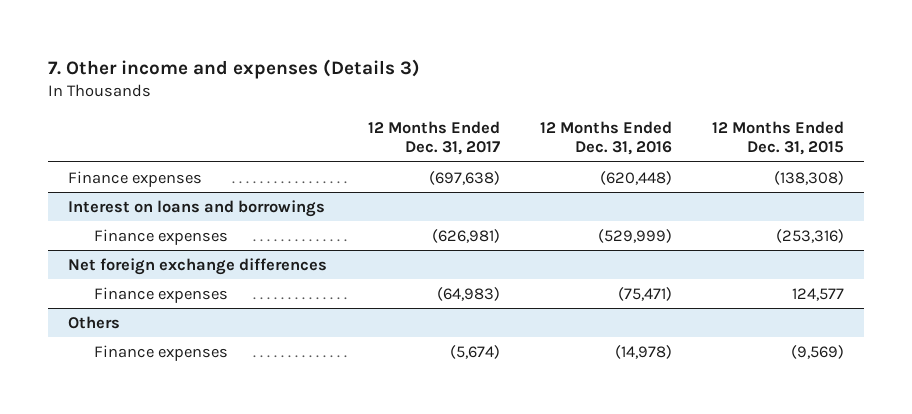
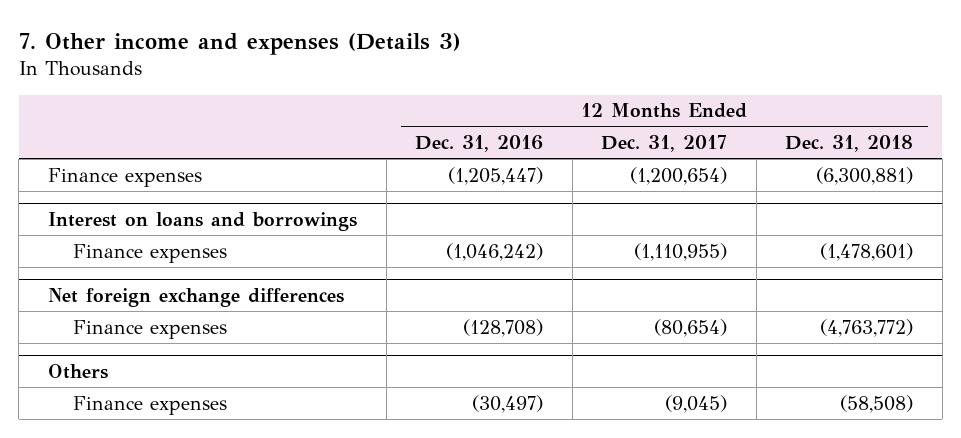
- | 12 Months Ended Dec. 31, 2017 | 12 Months Ended Dec. 31, 2016 | 12 Months Ended Dec. 31, 2015
+ | 12 Months Ended Dec. 31, 2016 | 12 Months Ended Dec. 31, 2017 | 12 Months Ended Dec. 31, 2018
- Finance expenses | (697,638) | (620,448) | (138,308)
+ Finance expenses | (1,205,447) | (1,200,654) | (6,300,881)
@ Interest on loans and borrowings
- Finance expenses | (626,981) | (529,999) | (253,316)
+ Finance expenses | (1,046,242) | (1,110,955) | (1,478,601)
@ Net foreign exchange differences
- Finance expenses | (64,983) | (75,471) | 124,577
+ Finance expenses | (128,708) | (80,654) | (4,763,772)
@ Others
- Finance expenses | (5,674) | (14,978) | (9,569)
+ Finance expenses | (30,497) | (9,045) | (58,508)

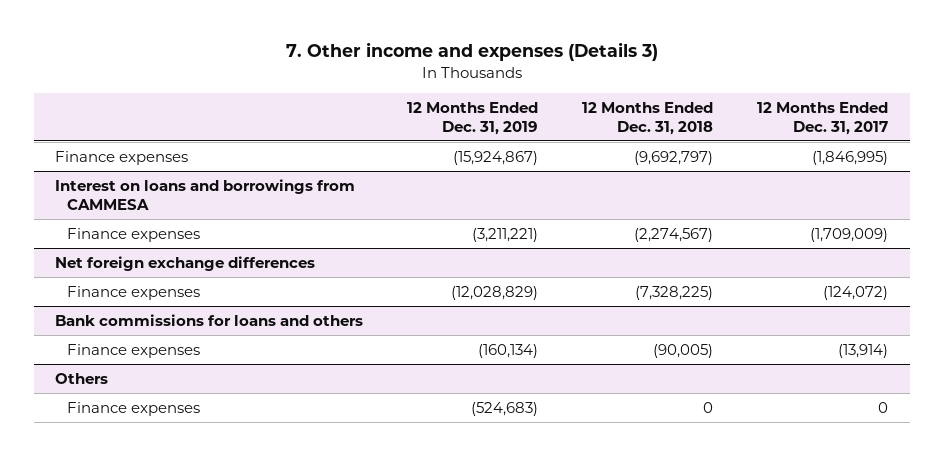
- | 12 Months Ended Dec. 31, 2016 | 12 Months Ended Dec. 31, 2017 | 12 Months Ended Dec. 31, 2018
+ | 12 Months Ended Dec. 31, 2019 | 12 Months Ended Dec. 31, 2018 | 12 Months Ended Dec. 31, 2017
- Finance expenses | (1,205,447) | (1,200,654) | (6,300,881)
- Interest on loans and borrowings
- Finance expenses | (1,046,242) | (1,110,955) | (1,478,601)
+ Finance expenses | (15,924,867) | (9,692,797) | (1,846,995)
+ Interest on loans and borrowings from CAMMESA
+ Finance expenses | (3,211,221) | (2,274,567) | (1,709,009)
@ Net foreign exchange differences
- Finance expenses | (128,708) | (80,654) | (4,763,772)
+ Finance expenses | (12,028,829) | (7,328,225) | (124,072)
+ Bank commissions for loans and others
+ Finance expenses | (160,134) | (90,005) | (13,914)
@ Others
- Finance expenses | (30,497) | (9,045) | (58,508)
+ Finance expenses | (524,683) | 0 | 0

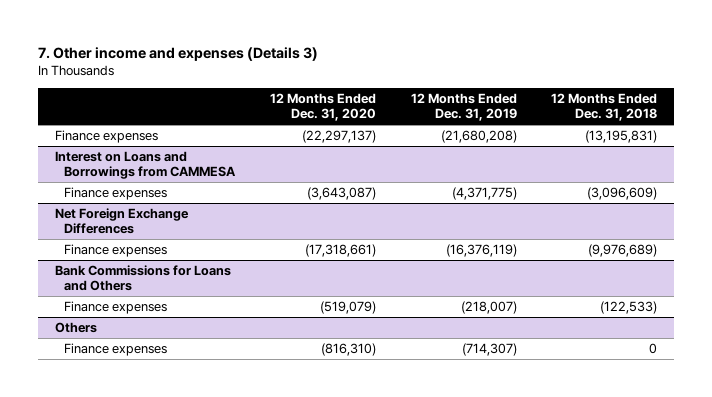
- | 12 Months Ended Dec. 31, 2019 | 12 Months Ended Dec. 31, 2018 | 12 Months Ended Dec. 31, 2017
+ | 12 Months Ended Dec. 31, 2020 | 12 Months Ended Dec. 31, 2019 | 12 Months Ended Dec. 31, 2018
- Finance expenses | (15,924,867) | (9,692,797) | (1,846,995)
- Interest on loans and borrowings from CAMMESA
- Finance expenses | (3,211,221) | (2,274,567) | (1,709,009)
- Net foreign exchange differences
- Finance expenses | (12,028,829) | (7,328,225) | (124,072)
- Bank commissions for loans and others
- Finance expenses | (160,134) | (90,005) | (13,914)
+ Finance expenses | (22,297,137) | (21,680,208) | (13,195,831)
+ Interest on Loans and Borrowings from CAMMESA
+ Finance expenses | (3,643,087) | (4,371,775) | (3,096,609)
+ Net Foreign Exchange Differences
+ Finance expenses | (17,318,661) | (16,376,119) | (9,976,689)
+ Bank Commissions for Loans and Others
+ Finance expenses | (519,079) | (218,007) | (122,533)
@ Others
- Finance expenses | (524,683) | 0 | 0
+ Finance expenses | (816,310) | (714,307) | 0

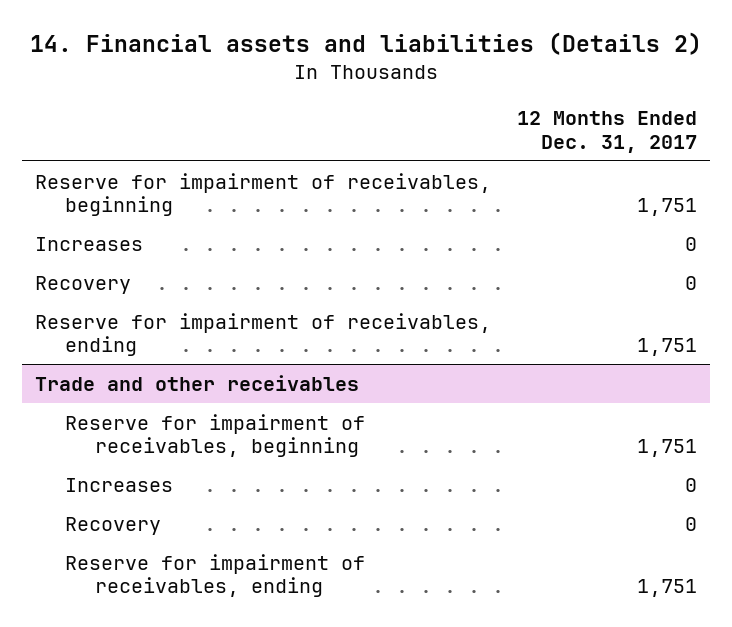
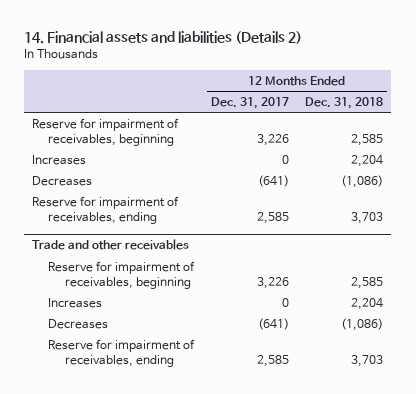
- | 12 Months Ended Dec. 31, 2017
+ | 12 Months Ended Dec. 31, 2017 | 12 Months Ended Dec. 31, 2018
- Reserve for impairment of receivables, beginning | 1,751
+ Reserve for impairment of receivables, beginning | 3,226 | 2,585
- Recovery | 0
- Reserve for impairment of receivables, ending | 1,751
+ Decreases | (641) | (1,086)
+ Reserve for impairment of receivables, ending | 2,585 | 3,703
@ Trade and other receivables
- Reserve for impairment of receivables, beginning | 1,751
+ Reserve for impairment of receivables, beginning | 3,226 | 2,585
- Recovery | 0
- Reserve for impairment of receivables, ending | 1,751
+ Decreases | (641) | (1,086)
+ Reserve for impairment of receivables, ending | 2,585 | 3,703

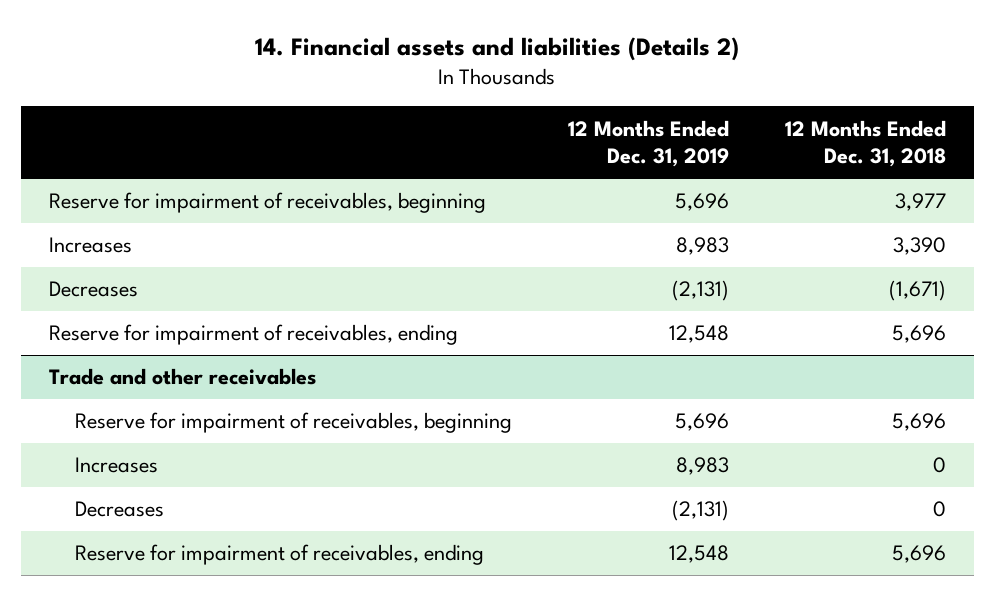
- | 12 Months Ended Dec. 31, 2017 | 12 Months Ended Dec. 31, 2018
+ | 12 Months Ended Dec. 31, 2019 | 12 Months Ended Dec. 31, 2018
- Reserve for impairment of receivables, beginning | 3,226 | 2,585
- Increases | 0 | 2,204
- Decreases | (641) | (1,086)
- Reserve for impairment of receivables, ending | 2,585 | 3,703
+ Reserve for impairment of receivables, beginning | 5,696 | 3,977
+ Increases | 8,983 | 3,390
+ Decreases | (2,131) | (1,671)
+ Reserve for impairment of receivables, ending | 12,548 | 5,696
@ Trade and other receivables
- Reserve for impairment of receivables, beginning | 3,226 | 2,585
- Increases | 0 | 2,204
- Decreases | (641) | (1,086)
- Reserve for impairment of receivables, ending | 2,585 | 3,703
+ Reserve for impairment of receivables, beginning | 5,696 | 5,696
+ Increases | 8,983 | 0
+ Decreases | (2,131) | 0
+ Reserve for impairment of receivables, ending | 12,548 | 5,696

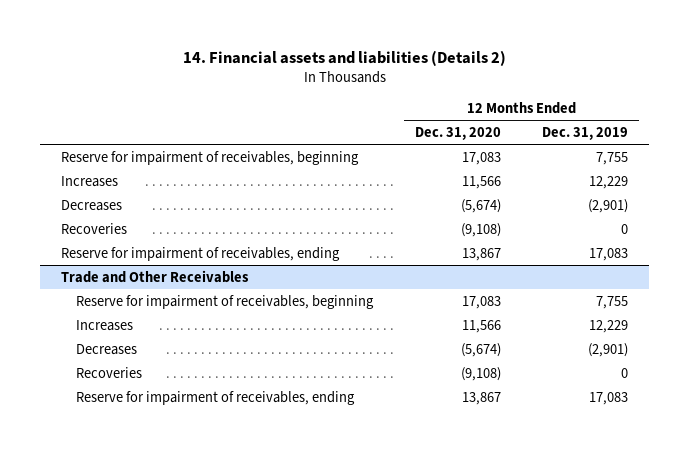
- | 12 Months Ended Dec. 31, 2019 | 12 Months Ended Dec. 31, 2018
+ | 12 Months Ended Dec. 31, 2020 | 12 Months Ended Dec. 31, 2019
- Reserve for impairment of receivables, beginning | 5,696 | 3,977
- Increases | 8,983 | 3,390
- Decreases | (2,131) | (1,671)
- Reserve for impairment of receivables, ending | 12,548 | 5,696
- Trade and other receivables
- Reserve for impairment of receivables, beginning | 5,696 | 5,696
- Increases | 8,983 | 0
- Decreases | (2,131) | 0
- Reserve for impairment of receivables, ending | 12,548 | 5,696
+ Reserve for impairment of receivables, beginning | 17,083 | 7,755
+ Increases | 11,566 | 12,229
+ Decreases | (5,674) | (2,901)
+ Recoveries | (9,108) | 0
+ Reserve for impairment of receivables, ending | 13,867 | 17,083
+ Trade and Other Receivables
+ Reserve for impairment of receivables, beginning | 17,083 | 7,755
+ Increases | 11,566 | 12,229
+ Decreases | (5,674) | (2,901)
+ Recoveries | (9,108) | 0
+ Reserve for impairment of receivables, ending | 13,867 | 17,083

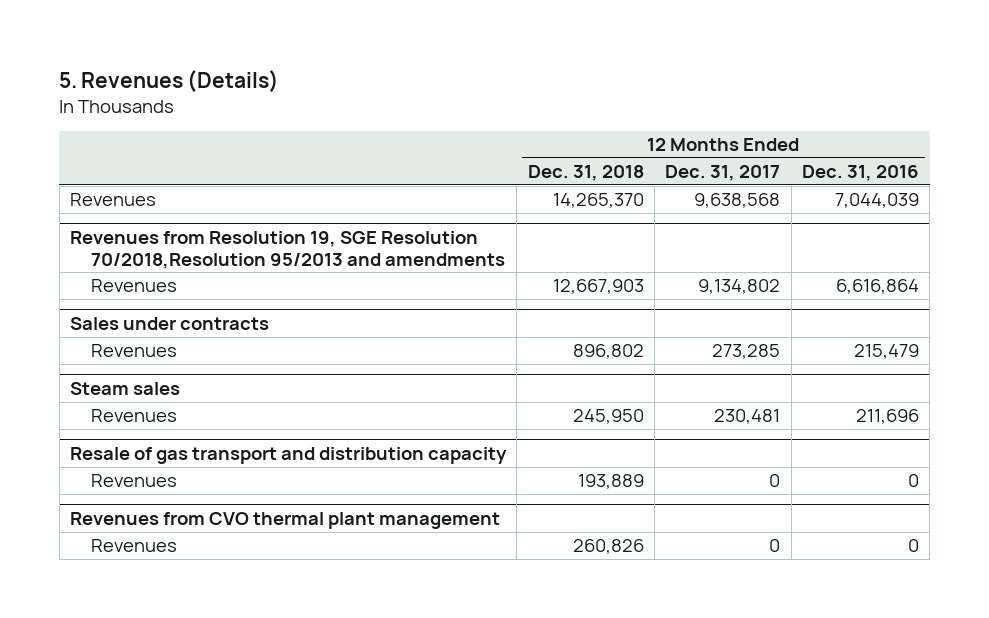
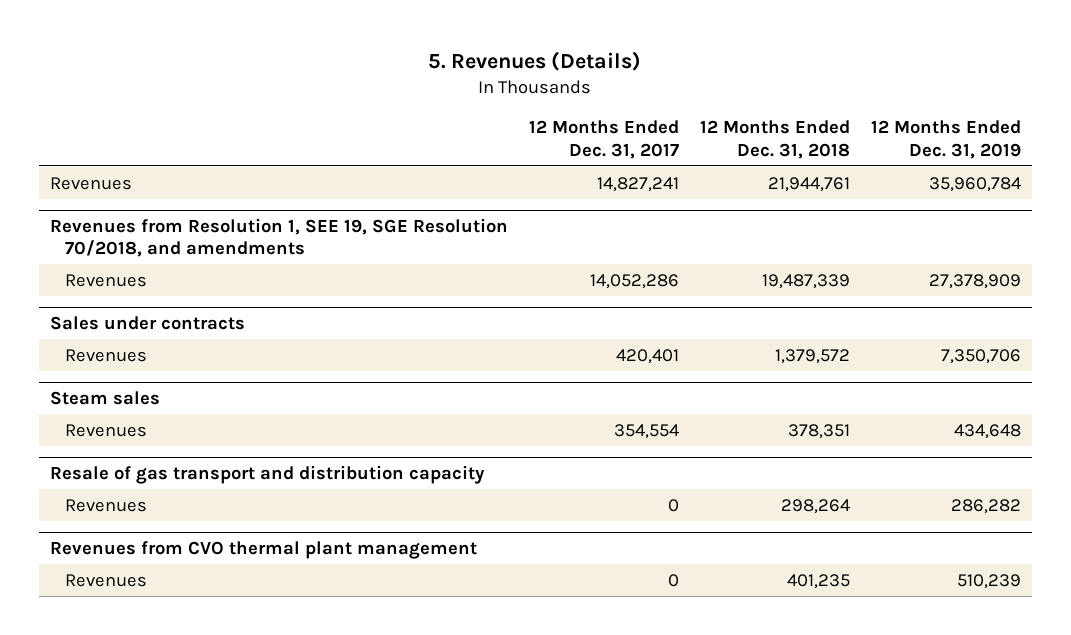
- | 12 Months Ended Dec. 31, 2018 | 12 Months Ended Dec. 31, 2017 | 12 Months Ended Dec. 31, 2016
+ | 12 Months Ended Dec. 31, 2017 | 12 Months Ended Dec. 31, 2018 | 12 Months Ended Dec. 31, 2019
- Revenues | 14,265,370 | 9,638,568 | 7,044,039
- Revenues from Resolution 19, SGE Resolution 70/2018,Resolution 95/2013 and amendments
- Revenues | 12,667,903 | 9,134,802 | 6,616,864
+ Revenues | 14,827,241 | 21,944,761 | 35,960,784
+ Revenues from Resolution 1, SEE 19, SGE Resolution 70/2018, and amendments
+ Revenues | 14,052,286 | 19,487,339 | 27,378,909
@ Sales under contracts
- Revenues | 896,802 | 273,285 | 215,479
+ Revenues | 420,401 | 1,379,572 | 7,350,706
@ Steam sales
- Revenues | 245,950 | 230,481 | 211,696
+ Revenues | 354,554 | 378,351 | 434,648
@ Resale of gas transport and distribution capacity
- Revenues | 193,889 | 0 | 0
+ Revenues | 0 | 298,264 | 286,282
@ Revenues from CVO thermal plant management
- Revenues | 260,826 | 0 | 0
+ Revenues | 0 | 401,235 | 510,239

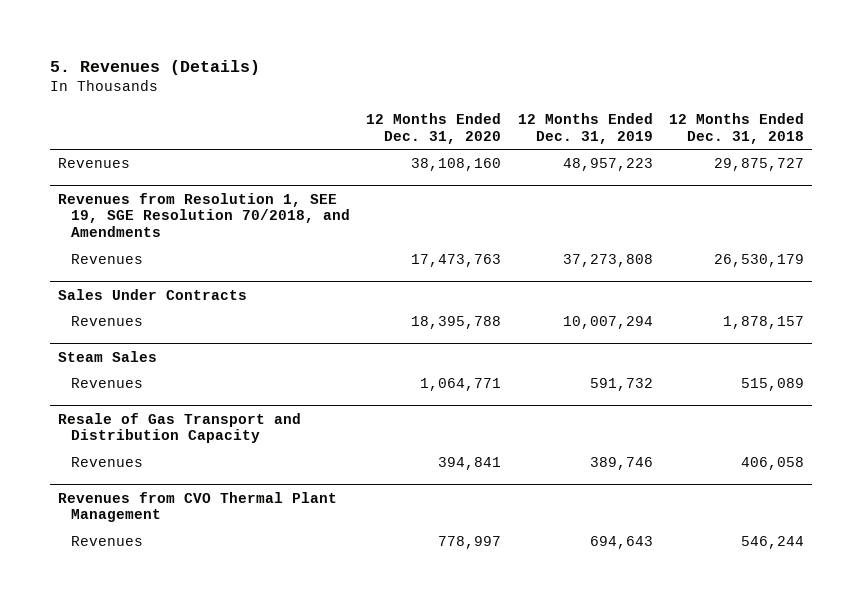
- | 12 Months Ended Dec. 31, 2017 | 12 Months Ended Dec. 31, 2018 | 12 Months Ended Dec. 31, 2019
+ | 12 Months Ended Dec. 31, 2020 | 12 Months Ended Dec. 31, 2019 | 12 Months Ended Dec. 31, 2018
- Revenues | 14,827,241 | 21,944,761 | 35,960,784
- Revenues from Resolution 1, SEE 19, SGE Resolution 70/2018, and amendments
- Revenues | 14,052,286 | 19,487,339 | 27,378,909
- Sales under contracts
- Revenues | 420,401 | 1,379,572 | 7,350,706
- Steam sales
- Revenues | 354,554 | 378,351 | 434,648
- Resale of gas transport and distribution capacity
- Revenues | 0 | 298,264 | 286,282
- Revenues from CVO thermal plant management
- Revenues | 0 | 401,235 | 510,239
+ Revenues | 38,108,160 | 48,957,223 | 29,875,727
+ Revenues from Resolution 1, SEE 19, SGE Resolution 70/2018, and Amendments
+ Revenues | 17,473,763 | 37,273,808 | 26,530,179
+ Sales Under Contracts
+ Revenues | 18,395,788 | 10,007,294 | 1,878,157
+ Steam Sales
+ Revenues | 1,064,771 | 591,732 | 515,089
+ Resale of Gas Transport and Distribution Capacity
+ Revenues | 394,841 | 389,746 | 406,058
+ Revenues from CVO Thermal Plant Management
+ Revenues | 778,997 | 694,643 | 546,244

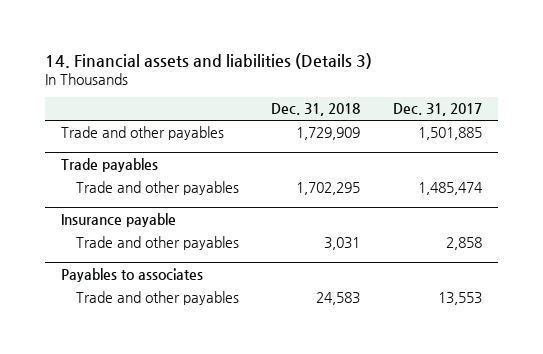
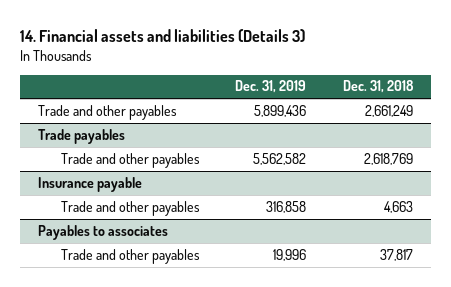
- | Dec. 31, 2018 | Dec. 31, 2017
+ | Dec. 31, 2019 | Dec. 31, 2018
- Trade and other payables | 1,729,909 | 1,501,885
+ Trade and other payables | 5,899,436 | 2,661,249
@ Trade payables
- Trade and other payables | 1,702,295 | 1,485,474
+ Trade and other payables | 5,562,582 | 2,618,769
@ Insurance payable
- Trade and other payables | 3,031 | 2,858
+ Trade and other payables | 316,858 | 4,663
@ Payables to associates
- Trade and other payables | 24,583 | 13,553
+ Trade and other payables | 19,996 | 37,817

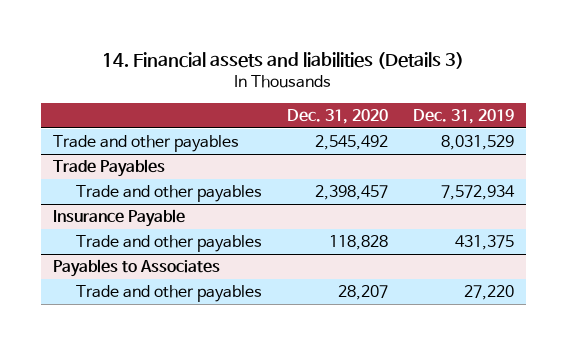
- | Dec. 31, 2019 | Dec. 31, 2018
+ | Dec. 31, 2020 | Dec. 31, 2019
- Trade and other payables | 5,899,436 | 2,661,249
- Trade payables
- Trade and other payables | 5,562,582 | 2,618,769
- Insurance payable
- Trade and other payables | 316,858 | 4,663
- Payables to associates
- Trade and other payables | 19,996 | 37,817
+ Trade and other payables | 2,545,492 | 8,031,529
+ Trade Payables
+ Trade and other payables | 2,398,457 | 7,572,934
+ Insurance Payable
+ Trade and other payables | 118,828 | 431,375
+ Payables to Associates
+ Trade and other payables | 28,207 | 27,220

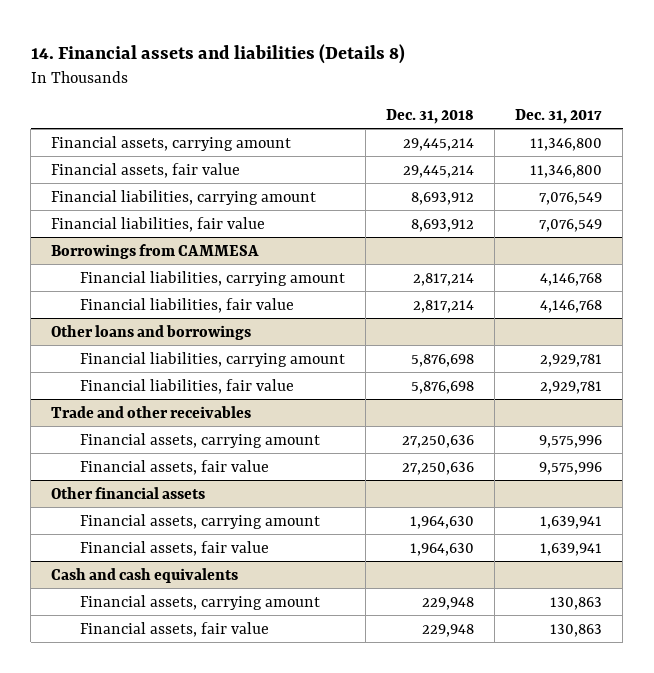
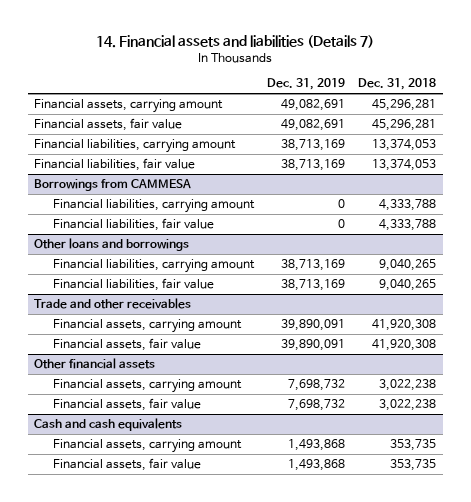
- 14. Financial assets and liabilities (Details 8)
+ 14. Financial assets and liabilities (Details 7)
- | Dec. 31, 2018 | Dec. 31, 2017
+ | Dec. 31, 2019 | Dec. 31, 2018
- Financial assets, carrying amount | 29,445,214 | 11,346,800
- Financial assets, fair value | 29,445,214 | 11,346,800
- Financial liabilities, carrying amount | 8,693,912 | 7,076,549
- Financial liabilities, fair value | 8,693,912 | 7,076,549
+ Financial assets, carrying amount | 49,082,691 | 45,296,281
+ Financial assets, fair value | 49,082,691 | 45,296,281
+ Financial liabilities, carrying amount | 38,713,169 | 13,374,053
+ Financial liabilities, fair value | 38,713,169 | 13,374,053
@ Borrowings from CAMMESA
- Financial liabilities, carrying amount | 2,817,214 | 4,146,768
- Financial liabilities, fair value | 2,817,214 | 4,146,768
+ Financial liabilities, carrying amount | 0 | 4,333,788
+ Financial liabilities, fair value | 0 | 4,333,788
@ Other loans and borrowings
- Financial liabilities, carrying amount | 5,876,698 | 2,929,781
- Financial liabilities, fair value | 5,876,698 | 2,929,781
+ Financial liabilities, carrying amount | 38,713,169 | 9,040,265
+ Financial liabilities, fair value | 38,713,169 | 9,040,265
@ Trade and other receivables
- Financial assets, carrying amount | 27,250,636 | 9,575,996
- Financial assets, fair value | 27,250,636 | 9,575,996
+ Financial assets, carrying amount | 39,890,091 | 41,920,308
+ Financial assets, fair value | 39,890,091 | 41,920,308
@ Other financial assets
- Financial assets, carrying amount | 1,964,630 | 1,639,941
- Financial assets, fair value | 1,964,630 | 1,639,941
+ Financial assets, carrying amount | 7,698,732 | 3,022,238
+ Financial assets, fair value | 7,698,732 | 3,022,238
@ Cash and cash equivalents
- Financial assets, carrying amount | 229,948 | 130,863
- Financial assets, fair value | 229,948 | 130,863
+ Financial assets, carrying amount | 1,493,868 | 353,735
+ Financial assets, fair value | 1,493,868 | 353,735

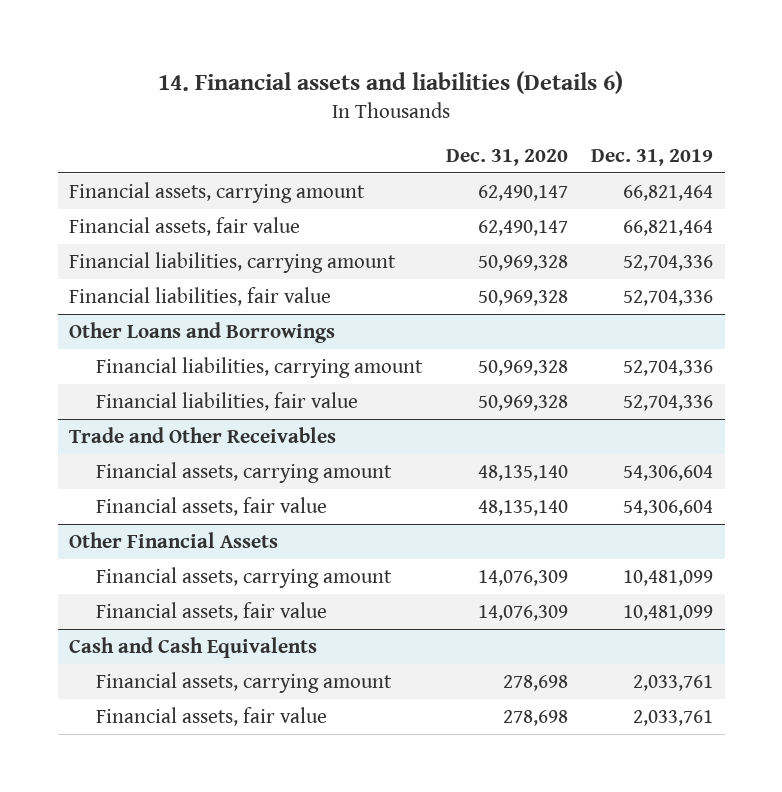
- 14. Financial assets and liabilities (Details 7)
+ 14. Financial assets and liabilities (Details 6)
- | Dec. 31, 2019 | Dec. 31, 2018
+ | Dec. 31, 2020 | Dec. 31, 2019
- Financial assets, carrying amount | 49,082,691 | 45,296,281
- Financial assets, fair value | 49,082,691 | 45,296,281
- Financial liabilities, carrying amount | 38,713,169 | 13,374,053
- Financial liabilities, fair value | 38,713,169 | 13,374,053
- Borrowings from CAMMESA
- Financial liabilities, carrying amount | 0 | 4,333,788
- Financial liabilities, fair value | 0 | 4,333,788
- Other loans and borrowings
- Financial liabilities, carrying amount | 38,713,169 | 9,040,265
- Financial liabilities, fair value | 38,713,169 | 9,040,265
- Trade and other receivables
- Financial assets, carrying amount | 39,890,091 | 41,920,308
- Financial assets, fair value | 39,890,091 | 41,920,308
- Other financial assets
- Financial assets, carrying amount | 7,698,732 | 3,022,238
- Financial assets, fair value | 7,698,732 | 3,022,238
- Cash and cash equivalents
- Financial assets, carrying amount | 1,493,868 | 353,735
- Financial assets, fair value | 1,493,868 | 353,735
+ Financial assets, carrying amount | 62,490,147 | 66,821,464
+ Financial assets, fair value | 62,490,147 | 66,821,464
+ Financial liabilities, carrying amount | 50,969,328 | 52,704,336
+ Financial liabilities, fair value | 50,969,328 | 52,704,336
+ Other Loans and Borrowings
+ Financial liabilities, carrying amount | 50,969,328 | 52,704,336
+ Financial liabilities, fair value | 50,969,328 | 52,704,336
+ Trade and Other Receivables
+ Financial assets, carrying amount | 48,135,140 | 54,306,604
+ Financial assets, fair value | 48,135,140 | 54,306,604
+ Other Financial Assets
+ Financial assets, carrying amount | 14,076,309 | 10,481,099
+ Financial assets, fair value | 14,076,309 | 10,481,099
+ Cash and Cash Equivalents
+ Financial assets, carrying amount | 278,698 | 2,033,761
+ Financial assets, fair value | 278,698 | 2,033,761

